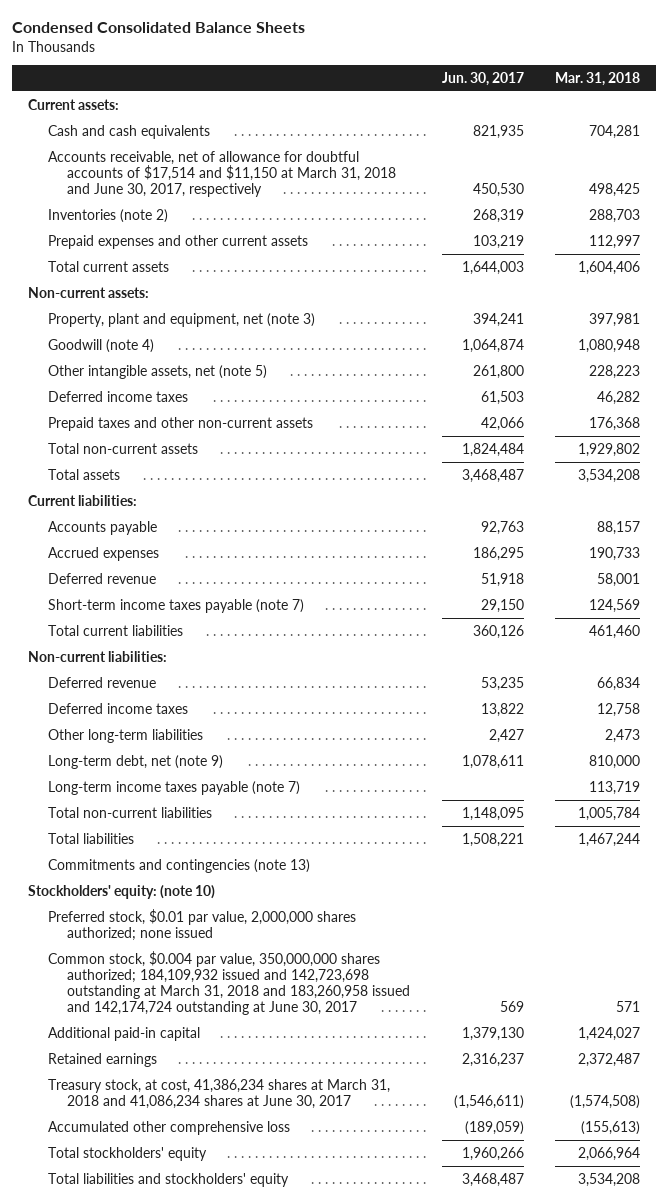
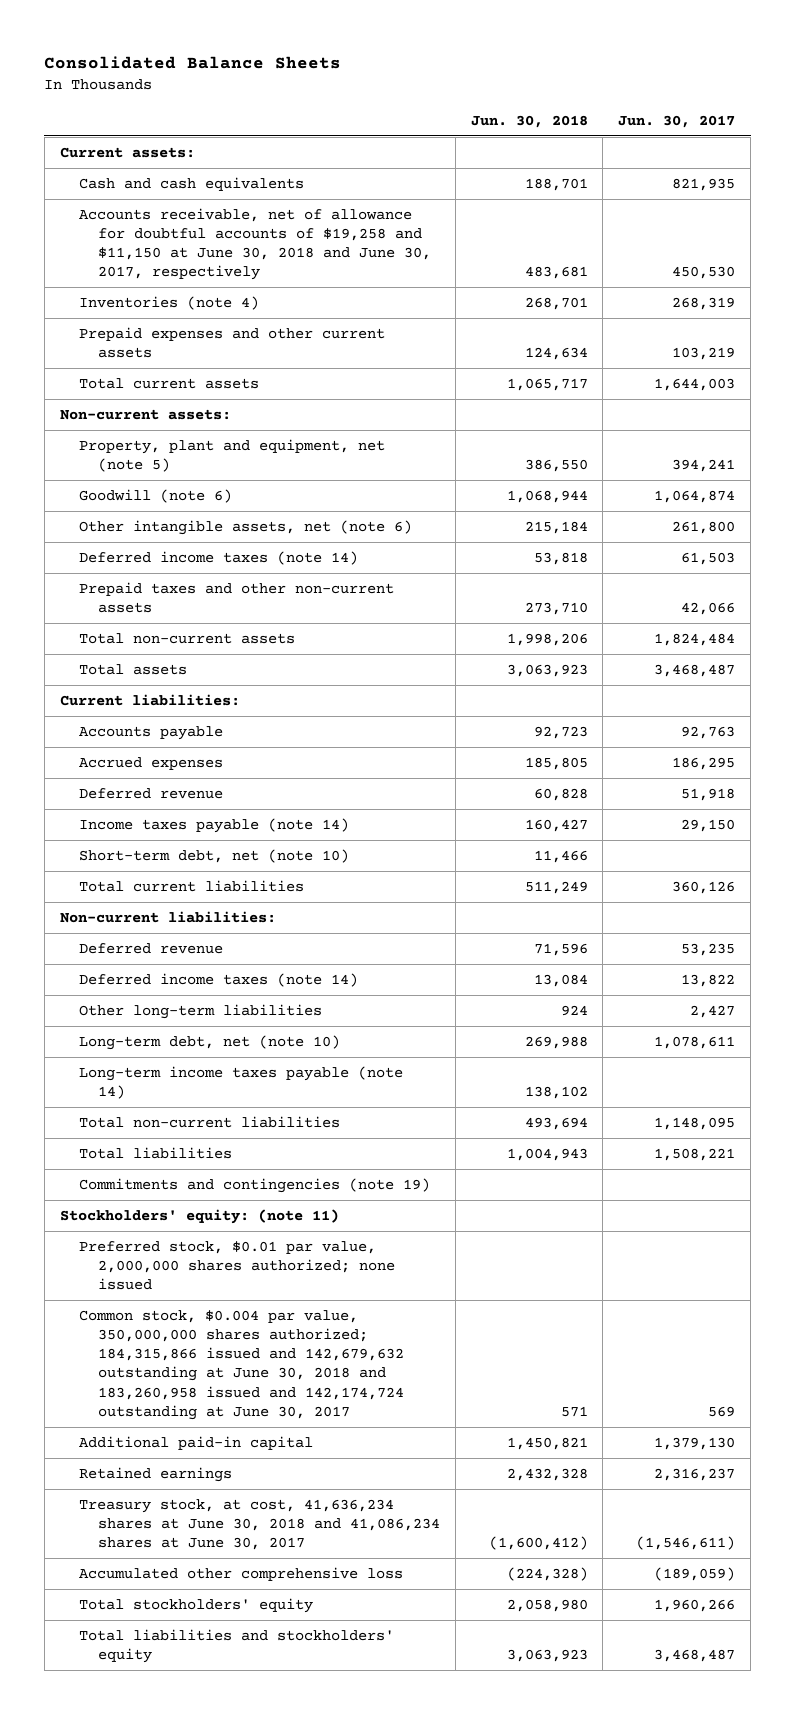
- Condensed Consolidated Balance Sheets
+ Consolidated Balance Sheets
- | Jun. 30, 2017 | Mar. 31, 2018
+ | Jun. 30, 2018 | Jun. 30, 2017
- Accounts receivable, net of allowance for doubtful accounts of $17,514 and $11,150 at March 31, 2018 and June 30, 2017, respectively | 450,530 | 498,425
- Inventories (note 2) | 268,319 | 288,703
+ Accounts receivable, net of allowance for doubtful accounts of $19,258 and $11,150 at June 30, 2018 and June 30, 2017, respectively | 483,681 | 450,530
+ Inventories (note 4) | 268,701 | 268,319
- Property, plant and equipment, net (note 3) | 394,241 | 397,981
- Goodwill (note 4) | 1,064,874 | 1,080,948
- Other intangible assets, net (note 5) | 261,800 | 228,223
- Deferred income taxes | 61,503 | 46,282
+ Property, plant and equipment, net (note 5) | 386,550 | 394,241
+ Goodwill (note 6) | 1,068,944 | 1,064,874
+ Other intangible assets, net (note 6) | 215,184 | 261,800
+ Deferred income taxes (note 14) | 53,818 | 61,503
- Short-term income taxes payable (note 7) | 29,150 | 124,569
+ Income taxes payable (note 14) | 160,427 | 29,150
+ Short-term debt, net (note 10) | 11,466 |
- Deferred income taxes | 13,822 | 12,758
+ Deferred income taxes (note 14) | 13,084 | 13,822
- Long-term debt, net (note 9) | 1,078,611 | 810,000
- Long-term income taxes payable (note 7) | | 113,719
+ Long-term debt, net (note 10) | 269,988 | 1,078,611
+ Long-term income taxes payable (note 14) | 138,102 |
- Commitments and contingencies (note 13)
- Stockholders' equity: (note 10)
+ Commitments and contingencies (note 19)
+ Stockholders' equity: (note 11)
- Common stock, $0.004 par value, 350,000,000 shares authorized; 184,109,932 issued and 142,723,698 outstanding at March 31, 2018 and 183,260,958 issued and 142,174,724 outstanding at June 30, 2017 | 569 | 571
+ Common stock, $0.004 par value, 350,000,000 shares authorized; 184,315,866 issued and 142,679,632 outstanding at June 30, 2018 and 183,260,958 issued and 142,174,724 outstanding at June 30, 2017 | 571 | 569
- Treasury stock, at cost, 41,386,234 shares at March 31, 2018 and 41,086,234 shares at June 30, 2017 | (1,546,611) | (1,574,508)
+ Treasury stock, at cost, 41,636,234 shares at June 30, 2018 and 41,086,234 shares at June 30, 2017 | (1,600,412) | (1,546,611)

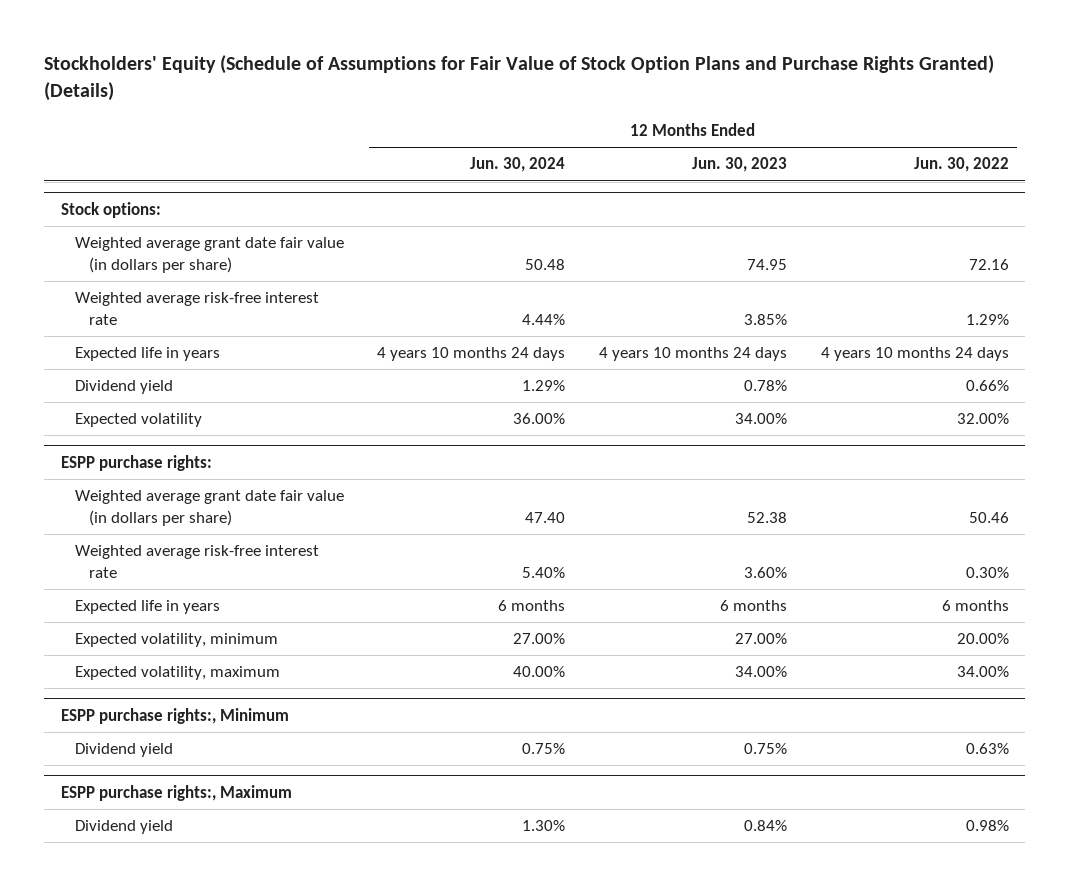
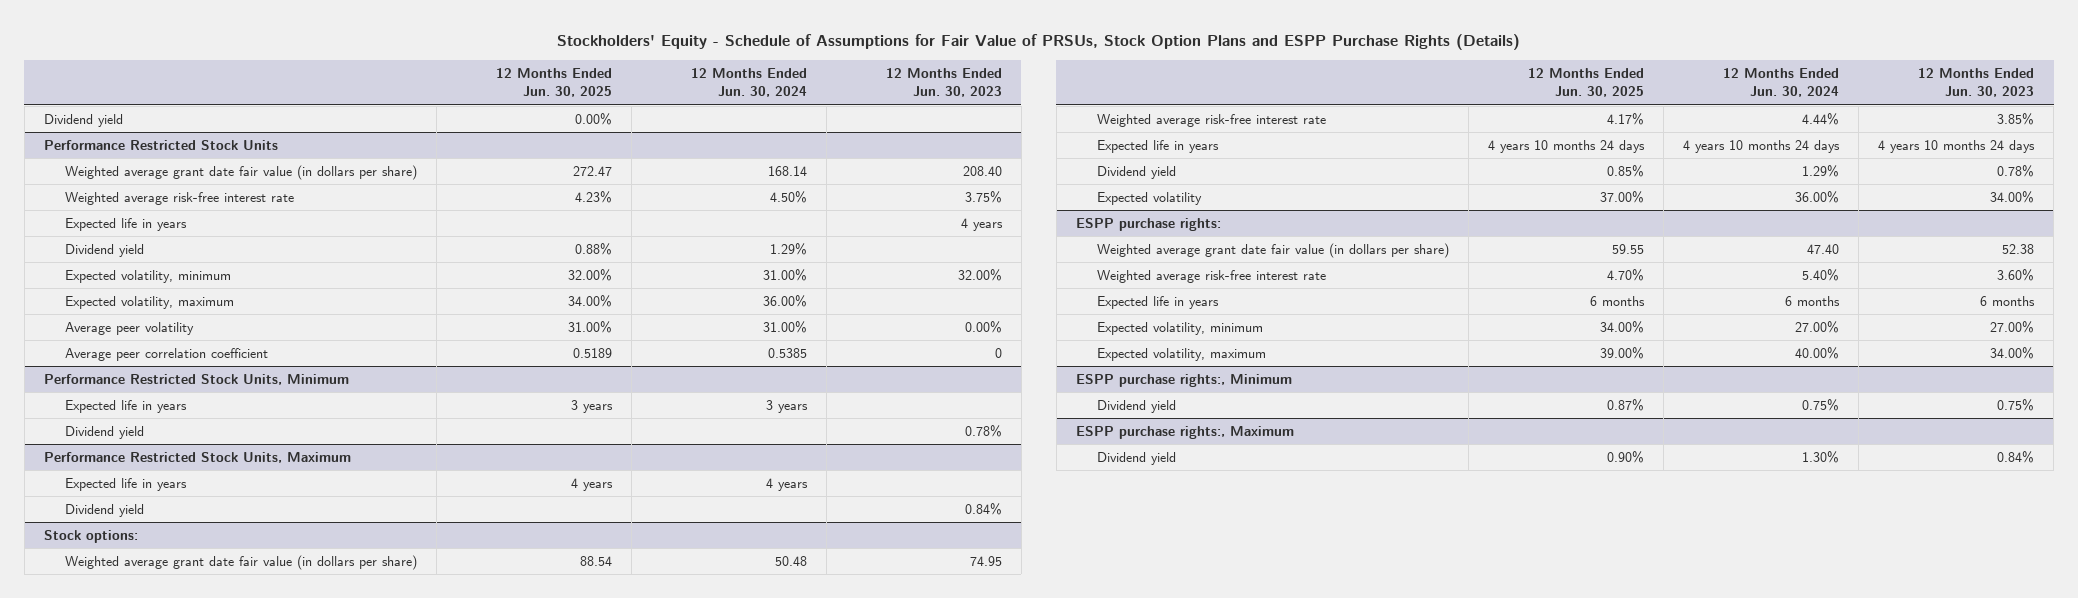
- Stockholders' Equity (Schedule of Assumptions for Fair Value of Stock Option Plans and Purchase Rights Granted) (Details)
+ Stockholders' Equity - Schedule of Assumptions for Fair Value of PRSUs, Stock Option Plans and ESPP Purchase Rights (Details)
- | 12 Months Ended Jun. 30, 2024 | 12 Months Ended Jun. 30, 2023 | 12 Months Ended Jun. 30, 2022
+ | 12 Months Ended Jun. 30, 2025 | 12 Months Ended Jun. 30, 2024 | 12 Months Ended Jun. 30, 2023
+ Dividend yield | 0.00% | |
+ Performance Restricted Stock Units
+ Weighted average grant date fair value (in dollars per share) | 272.47 | 168.14 | 208.40
+ Weighted average risk-free interest rate | 4.23% | 4.50% | 3.75%
+ Expected life in years | | | 4 years
+ Dividend yield | 0.88% | 1.29% |
+ Expected volatility, minimum | 32.00% | 31.00% | 32.00%
+ Expected volatility, maximum | 34.00% | 36.00% |
+ Average peer volatility | 31.00% | 31.00% | 0.00%
+ Average peer correlation coefficient | 0.5189 | 0.5385 | 0
+ Performance Restricted Stock Units, Minimum
+ Expected life in years | 3 years | 3 years |
+ Dividend yield | | | 0.78%
+ Performance Restricted Stock Units, Maximum
+ Expected life in years | 4 years | 4 years |
+ Dividend yield | | | 0.84%

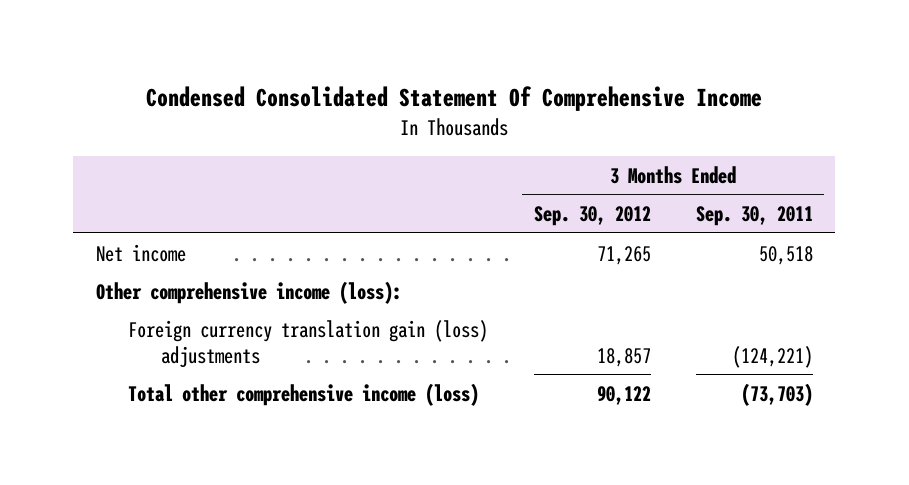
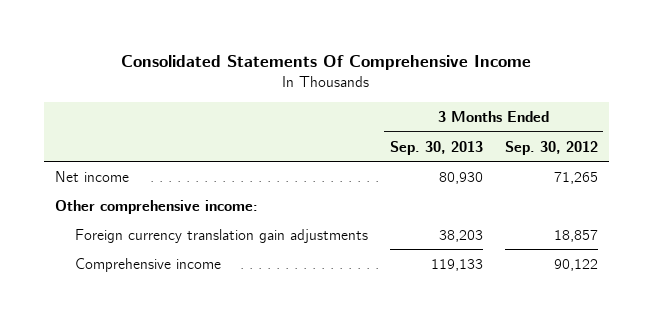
- Condensed Consolidated Statement Of Comprehensive Income
+ Consolidated Statements Of Comprehensive Income
- | 3 Months Ended Sep. 30, 2012 | 3 Months Ended Sep. 30, 2011
+ | 3 Months Ended Sep. 30, 2013 | 3 Months Ended Sep. 30, 2012
- Other comprehensive income (loss):
- Foreign currency translation gain (loss) adjustments | 18,857 | (124,221)
- Total other comprehensive income (loss) | 90,122 | (73,703)
+ Other comprehensive income:
+ Foreign currency translation gain adjustments | 38,203 | 18,857
+ Comprehensive income | 119,133 | 90,122

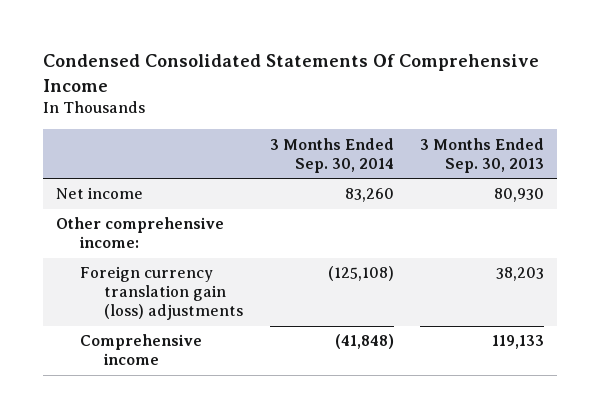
- Consolidated Statements Of Comprehensive Income
+ Condensed Consolidated Statements Of Comprehensive Income
- | 3 Months Ended Sep. 30, 2013 | 3 Months Ended Sep. 30, 2012
+ | 3 Months Ended Sep. 30, 2014 | 3 Months Ended Sep. 30, 2013
- Foreign currency translation gain adjustments | 38,203 | 18,857
+ Foreign currency translation gain (loss) adjustments | (125,108) | 38,203

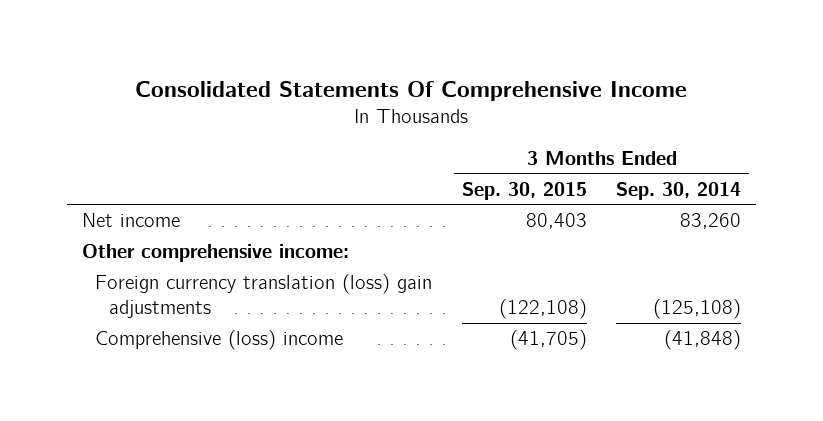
- Condensed Consolidated Statements Of Comprehensive Income
+ Consolidated Statements Of Comprehensive Income
- | 3 Months Ended Sep. 30, 2014 | 3 Months Ended Sep. 30, 2013
+ | 3 Months Ended Sep. 30, 2015 | 3 Months Ended Sep. 30, 2014
- Foreign currency translation gain (loss) adjustments | (125,108) | 38,203
- Comprehensive income | (41,848) | 119,133
+ Foreign currency translation (loss) gain adjustments | (122,108) | (125,108)
+ Comprehensive (loss) income | (41,705) | (41,848)

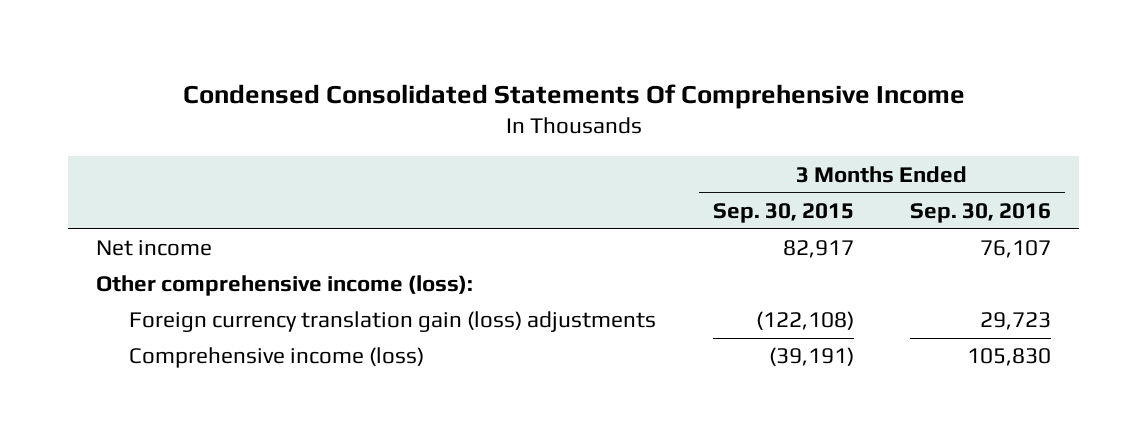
- Consolidated Statements Of Comprehensive Income
+ Condensed Consolidated Statements Of Comprehensive Income
- | 3 Months Ended Sep. 30, 2015 | 3 Months Ended Sep. 30, 2014
+ | 3 Months Ended Sep. 30, 2015 | 3 Months Ended Sep. 30, 2016
- Net income | 80,403 | 83,260
- Other comprehensive income:
- Foreign currency translation (loss) gain adjustments | (122,108) | (125,108)
- Comprehensive (loss) income | (41,705) | (41,848)
+ Net income | 82,917 | 76,107
+ Other comprehensive income (loss):
+ Foreign currency translation gain (loss) adjustments | (122,108) | 29,723
+ Comprehensive income (loss) | (39,191) | 105,830

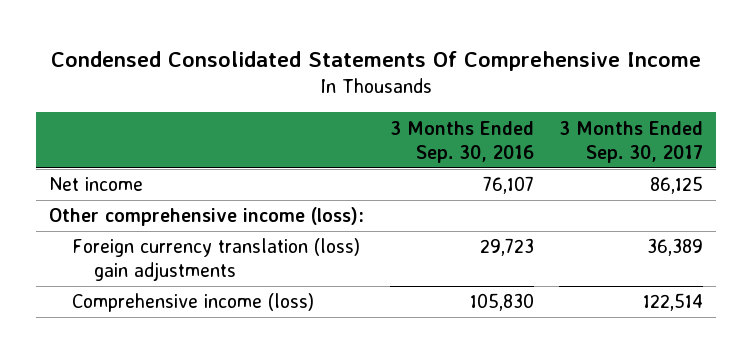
- | 3 Months Ended Sep. 30, 2015 | 3 Months Ended Sep. 30, 2016
+ | 3 Months Ended Sep. 30, 2016 | 3 Months Ended Sep. 30, 2017
- Foreign currency translation gain (loss) adjustments | (122,108) | 29,723
+ Foreign currency translation (loss) gain adjustments | 29,723 | 36,389

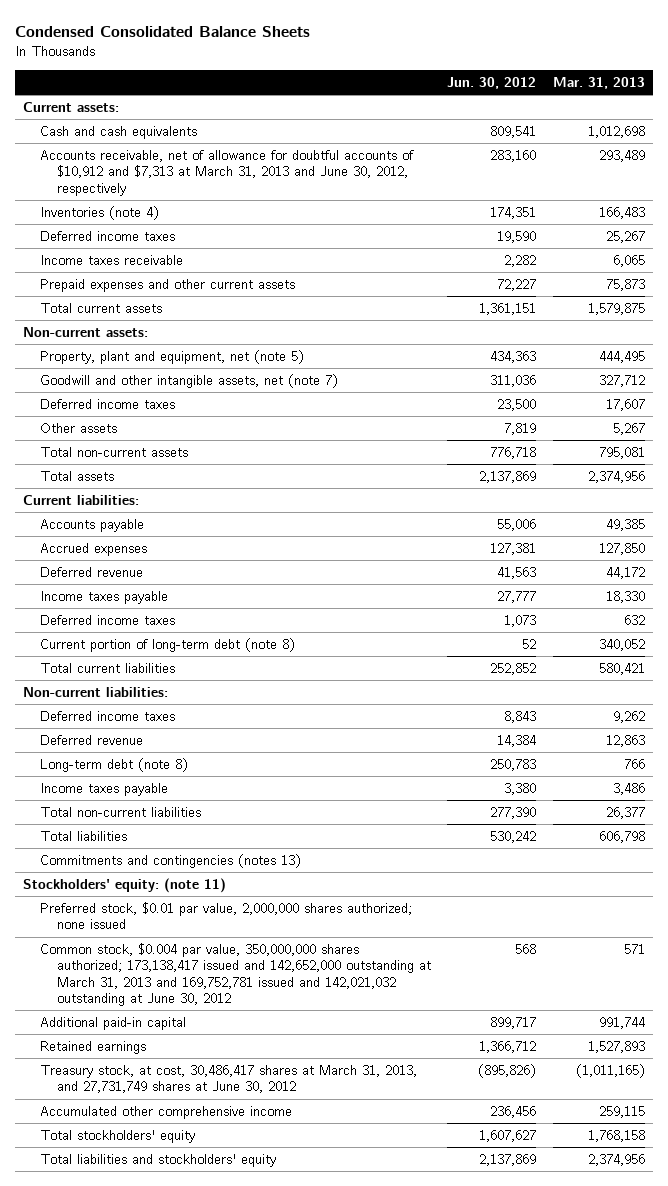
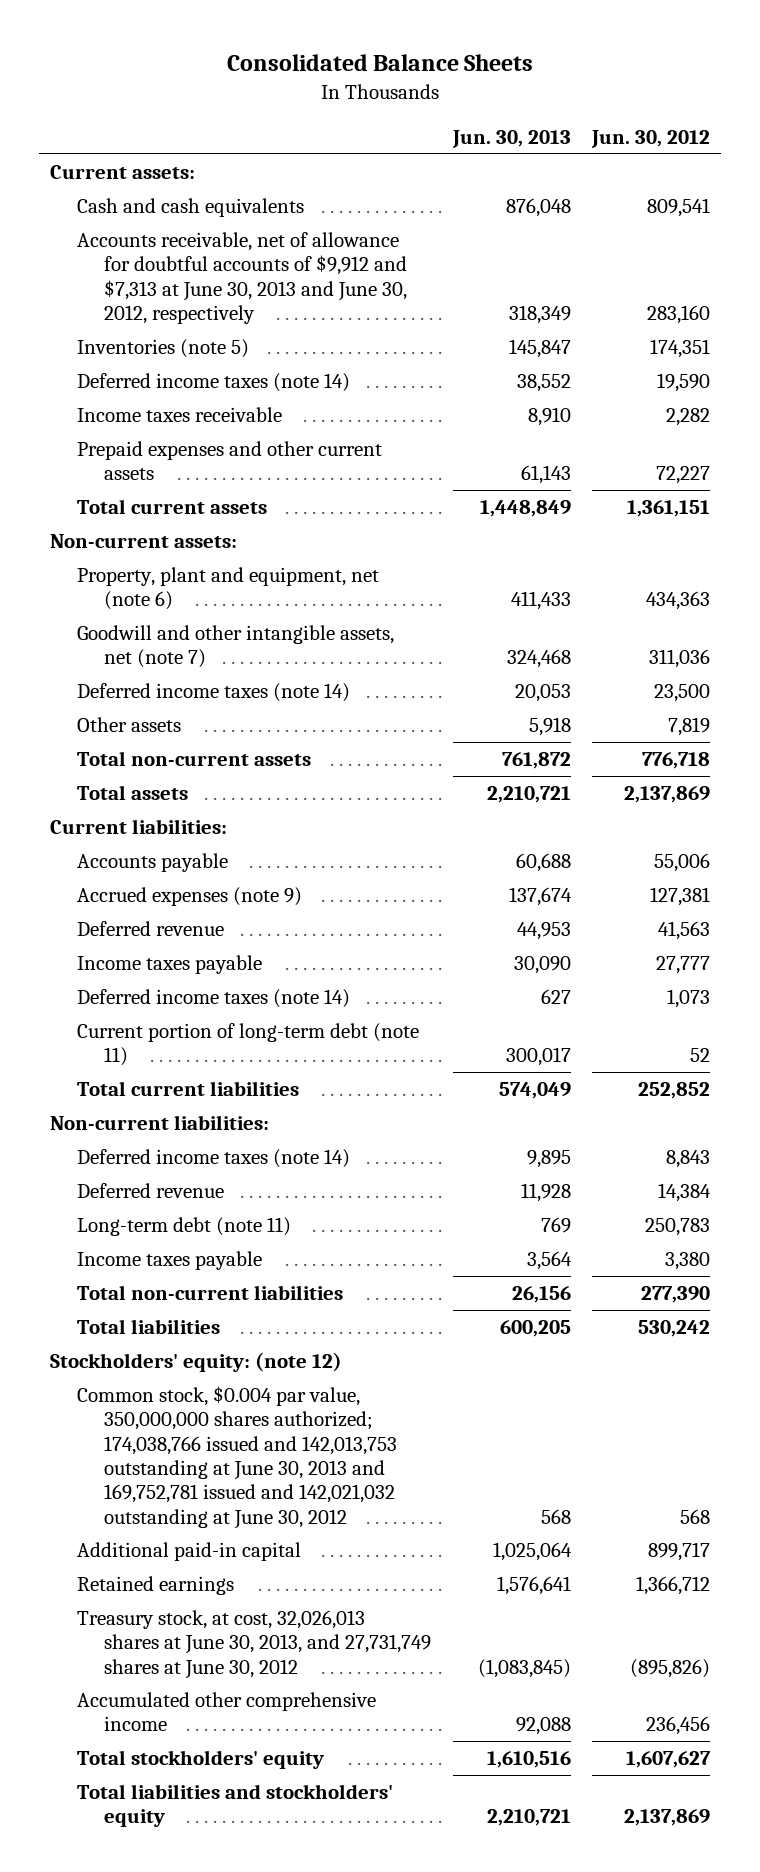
- Condensed Consolidated Balance Sheets
+ Consolidated Balance Sheets
- | Jun. 30, 2012 | Mar. 31, 2013
+ | Jun. 30, 2013 | Jun. 30, 2012
- Accounts receivable, net of allowance for doubtful accounts of $10,912 and $7,313 at March 31, 2013 and June 30, 2012, respectively | 283,160 | 293,489
- Inventories (note 4) | 174,351 | 166,483
- Deferred income taxes | 19,590 | 25,267
+ Accounts receivable, net of allowance for doubtful accounts of $9,912 and $7,313 at June 30, 2013 and June 30, 2012, respectively | 318,349 | 283,160
+ Inventories (note 5) | 145,847 | 174,351
+ Deferred income taxes (note 14) | 38,552 | 19,590
- Property, plant and equipment, net (note 5) | 434,363 | 444,495
+ Property, plant and equipment, net (note 6) | 411,433 | 434,363
- Deferred income taxes | 23,500 | 17,607
+ Deferred income taxes (note 14) | 20,053 | 23,500
- Accrued expenses | 127,381 | 127,850
+ Accrued expenses (note 9) | 137,674 | 127,381
- Deferred income taxes | 1,073 | 632
- Current portion of long-term debt (note 8) | 52 | 340,052
+ Deferred income taxes (note 14) | 627 | 1,073
+ Current portion of long-term debt (note 11) | 300,017 | 52
- Deferred income taxes | 8,843 | 9,262
+ Deferred income taxes (note 14) | 9,895 | 8,843
- Long-term debt (note 8) | 250,783 | 766
+ Long-term debt (note 11) | 769 | 250,783
- Commitments and contingencies (notes 13)
- Stockholders' equity: (note 11)
- Preferred stock, $0.01 par value, 2,000,000 shares authorized; none issued
- Common stock, $0.004 par value, 350,000,000 shares authorized; 173,138,417 issued and 142,652,000 outstanding at March 31, 2013 and 169,752,781 issued and 142,021,032 outstanding at June 30, 2012 | 568 | 571
+ Stockholders' equity: (note 12)
+ Common stock, $0.004 par value, 350,000,000 shares authorized; 174,038,766 issued and 142,013,753 outstanding at June 30, 2013 and 169,752,781 issued and 142,021,032 outstanding at June 30, 2012 | 568 | 568
- Treasury stock, at cost, 30,486,417 shares at March 31, 2013, and 27,731,749 shares at June 30, 2012 | (895,826) | (1,011,165)
+ Treasury stock, at cost, 32,026,013 shares at June 30, 2013, and 27,731,749 shares at June 30, 2012 | (1,083,845) | (895,826)

